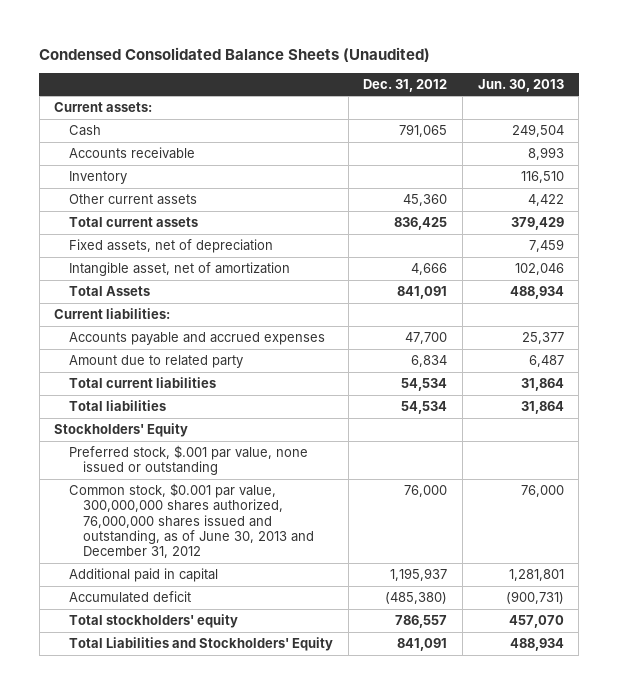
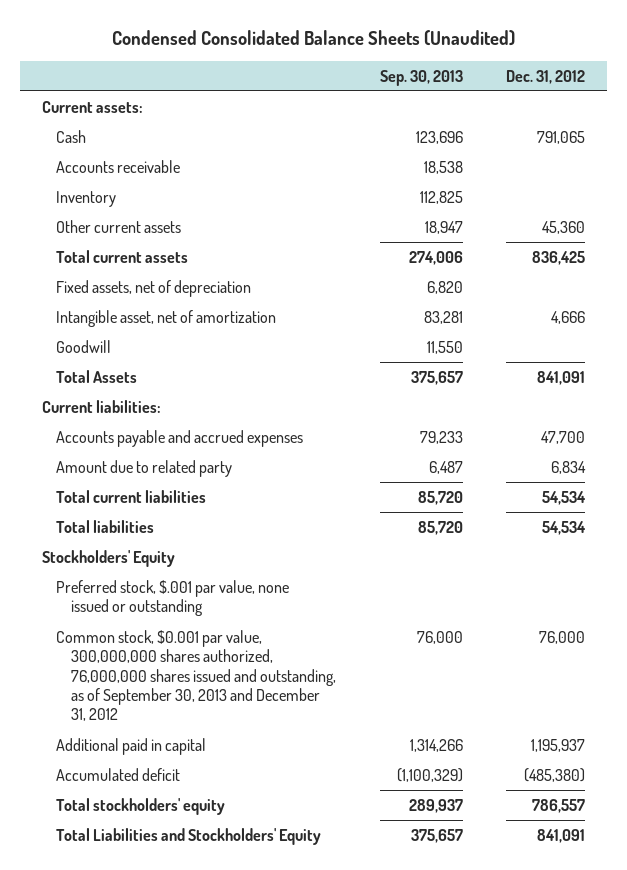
- | Dec. 31, 2012 | Jun. 30, 2013
+ | Sep. 30, 2013 | Dec. 31, 2012
+ Goodwill | 11,550 |
- Common stock, $0.001 par value, 300,000,000 shares authorized, 76,000,000 shares issued and outstanding, as of June 30, 2013 and December 31, 2012 | 76,000 | 76,000
+ Common stock, $0.001 par value, 300,000,000 shares authorized, 76,000,000 shares issued and outstanding, as of September 30, 2013 and December 31, 2012 | 76,000 | 76,000

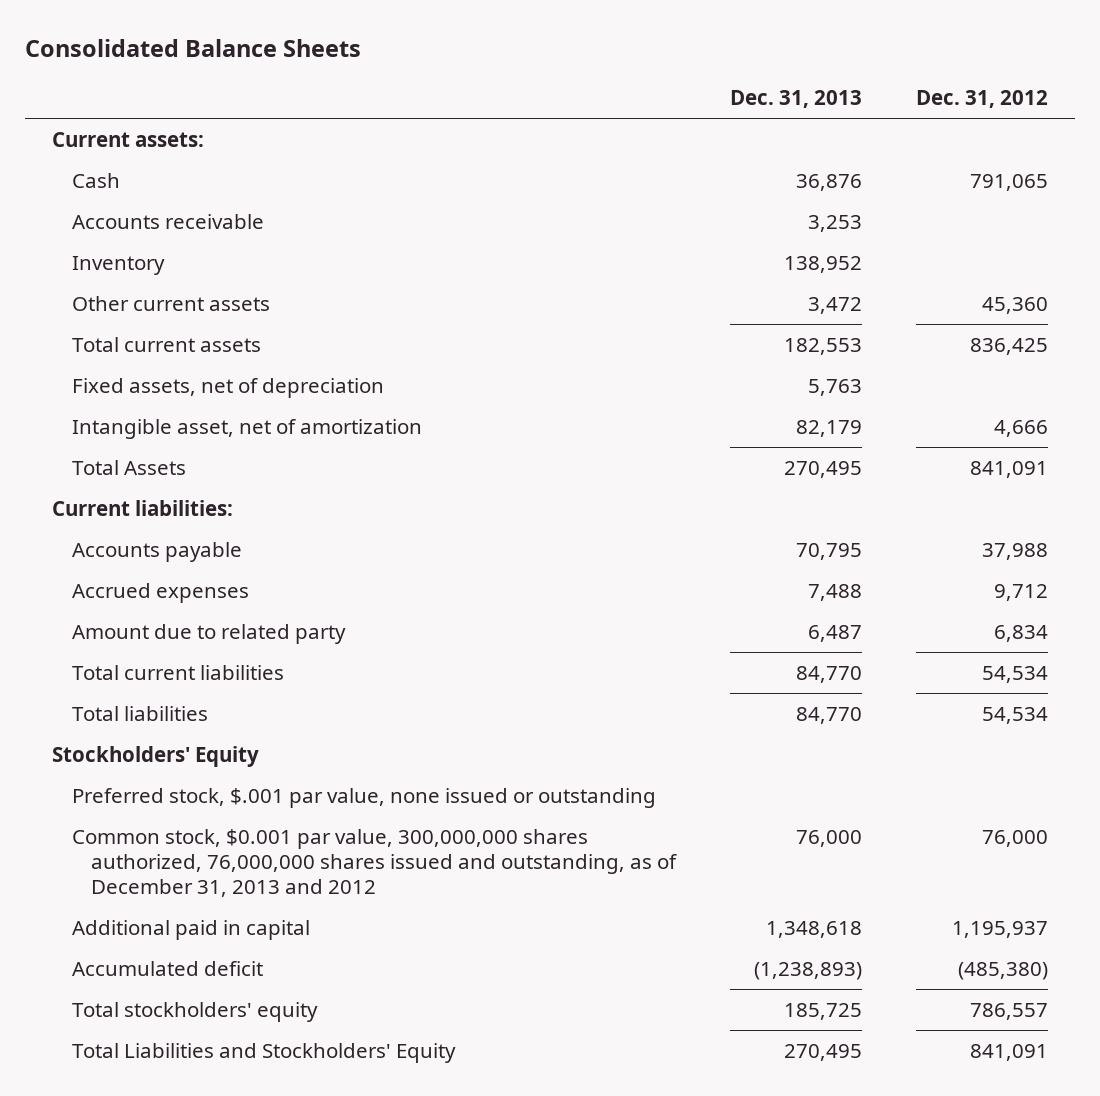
- Condensed Consolidated Balance Sheets (Unaudited)
+ Consolidated Balance Sheets
- | Sep. 30, 2013 | Dec. 31, 2012
+ | Dec. 31, 2013 | Dec. 31, 2012
- Goodwill | 11,550 |
- Accounts payable and accrued expenses | 79,233 | 47,700
+ Accounts payable | 70,795 | 37,988
+ Accrued expenses | 7,488 | 9,712
- Common stock, $0.001 par value, 300,000,000 shares authorized, 76,000,000 shares issued and outstanding, as of September 30, 2013 and December 31, 2012 | 76,000 | 76,000
+ Common stock, $0.001 par value, 300,000,000 shares authorized, 76,000,000 shares issued and outstanding, as of December 31, 2013 and 2012 | 76,000 | 76,000

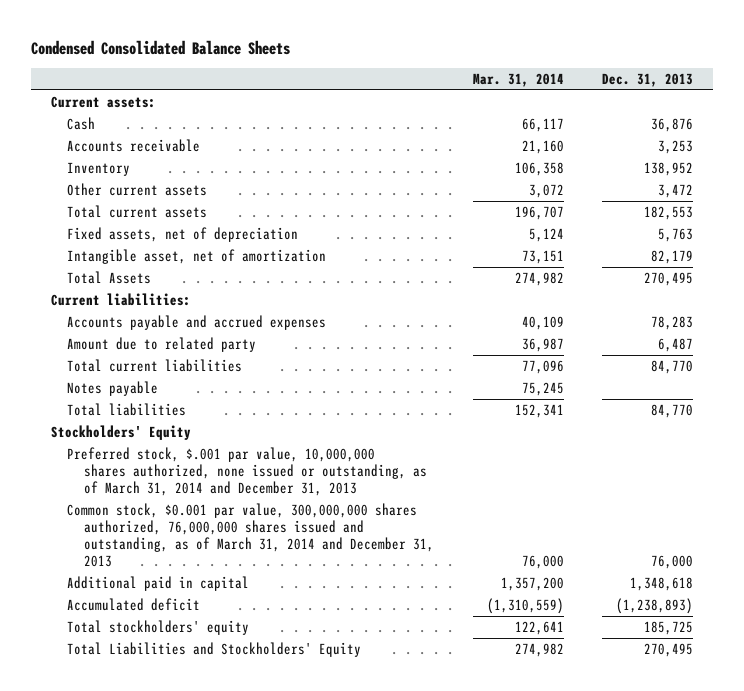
- Consolidated Balance Sheets
+ Condensed Consolidated Balance Sheets
- | Dec. 31, 2013 | Dec. 31, 2012
+ | Mar. 31, 2014 | Dec. 31, 2013
- Accounts payable | 70,795 | 37,988
- Accrued expenses | 7,488 | 9,712
+ Accounts payable and accrued expenses | 40,109 | 78,283
+ Notes payable | 75,245 |
- Preferred stock, $.001 par value, none issued or outstanding
- Common stock, $0.001 par value, 300,000,000 shares authorized, 76,000,000 shares issued and outstanding, as of December 31, 2013 and 2012 | 76,000 | 76,000
+ Preferred stock, $.001 par value, 10,000,000 shares authorized, none issued or outstanding, as of March 31, 2014 and December 31, 2013
+ Common stock, $0.001 par value, 300,000,000 shares authorized, 76,000,000 shares issued and outstanding, as of March 31, 2014 and December 31, 2013 | 76,000 | 76,000

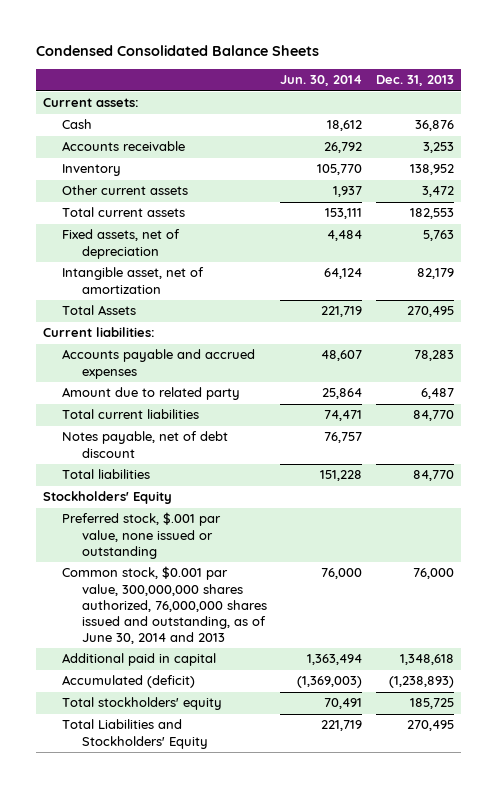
- | Mar. 31, 2014 | Dec. 31, 2013
+ | Jun. 30, 2014 | Dec. 31, 2013
- Notes payable | 75,245 |
+ Notes payable, net of debt discount | 76,757 |
- Preferred stock, $.001 par value, 10,000,000 shares authorized, none issued or outstanding, as of March 31, 2014 and December 31, 2013
- Common stock, $0.001 par value, 300,000,000 shares authorized, 76,000,000 shares issued and outstanding, as of March 31, 2014 and December 31, 2013 | 76,000 | 76,000
+ Preferred stock, $.001 par value, none issued or outstanding
+ Common stock, $0.001 par value, 300,000,000 shares authorized, 76,000,000 shares issued and outstanding, as of June 30, 2014 and 2013 | 76,000 | 76,000
- Accumulated deficit | (1,310,559) | (1,238,893)
+ Accumulated (deficit) | (1,369,003) | (1,238,893)

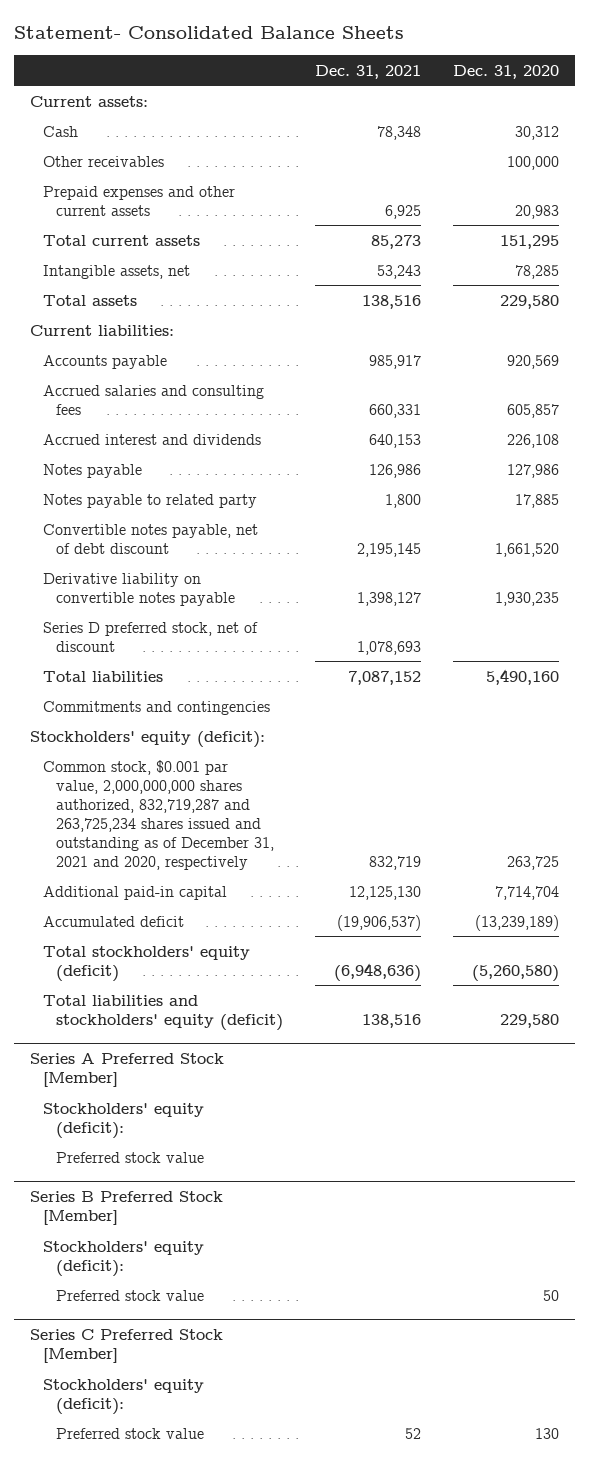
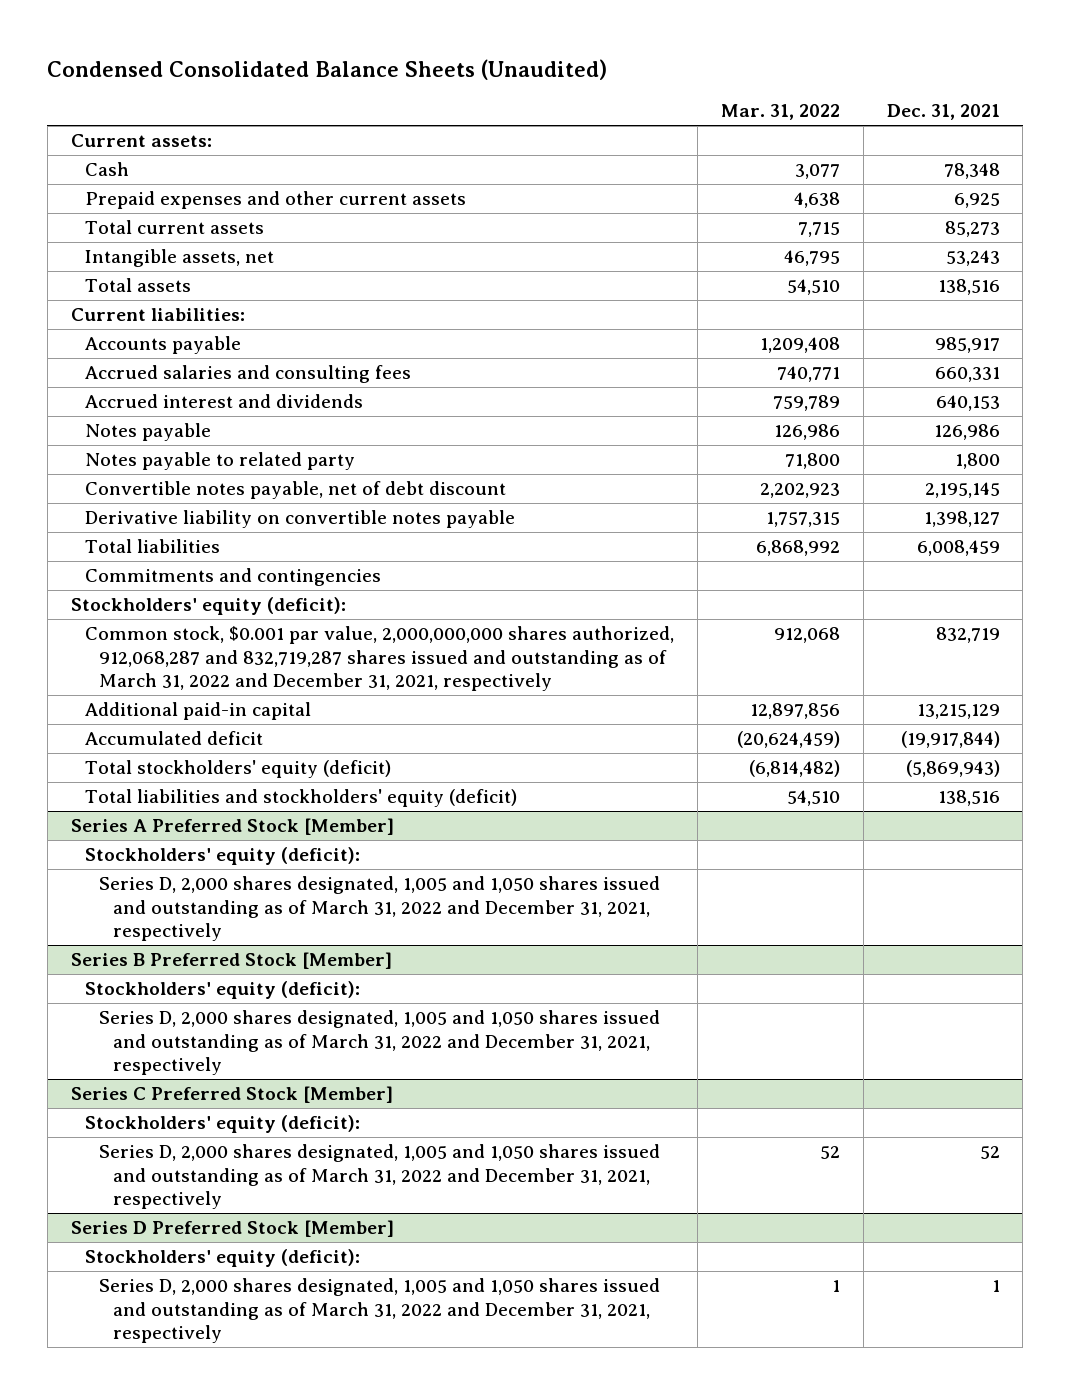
- Statement- Consolidated Balance Sheets
+ Condensed Consolidated Balance Sheets (Unaudited)
- | Dec. 31, 2021 | Dec. 31, 2020
+ | Mar. 31, 2022 | Dec. 31, 2021
- Other receivables | | 100,000
- Series D preferred stock, net of discount | 1,078,693 |
- Total liabilities | 7,087,152 | 5,490,160
+ Total liabilities | 6,868,992 | 6,008,459
- Common stock, $0.001 par value, 2,000,000,000 shares authorized, 832,719,287 and 263,725,234 shares issued and outstanding as of December 31, 2021 and 2020, respectively | 832,719 | 263,725
- Additional paid-in capital | 12,125,130 | 7,714,704
- Accumulated deficit | (19,906,537) | (13,239,189)
- Total stockholders' equity (deficit) | (6,948,636) | (5,260,580)
+ Common stock, $0.001 par value, 2,000,000,000 shares authorized, 912,068,287 and 832,719,287 shares issued and outstanding as of March 31, 2022 and December 31, 2021, respectively | 912,068 | 832,719
+ Additional paid-in capital | 12,897,856 | 13,215,129
+ Accumulated deficit | (20,624,459) | (19,917,844)
+ Total stockholders' equity (deficit) | (6,814,482) | (5,869,943)
@ Series A Preferred Stock [Member]
- Preferred stock value
+ Series D, 2,000 shares designated, 1,005 and 1,050 shares issued and outstanding as of March 31, 2022 and December 31, 2021, respectively
@ Series B Preferred Stock [Member]
- Preferred stock value | | 50
+ Series D, 2,000 shares designated, 1,005 and 1,050 shares issued and outstanding as of March 31, 2022 and December 31, 2021, respectively
@ Series C Preferred Stock [Member]
- Preferred stock value | 52 | 130
+ Series D, 2,000 shares designated, 1,005 and 1,050 shares issued and outstanding as of March 31, 2022 and December 31, 2021, respectively | 52 | 52
+ Series D Preferred Stock [Member]
+ Stockholders' equity (deficit):
+ Series D, 2,000 shares designated, 1,005 and 1,050 shares issued and outstanding as of March 31, 2022 and December 31, 2021, respectively | 1 | 1

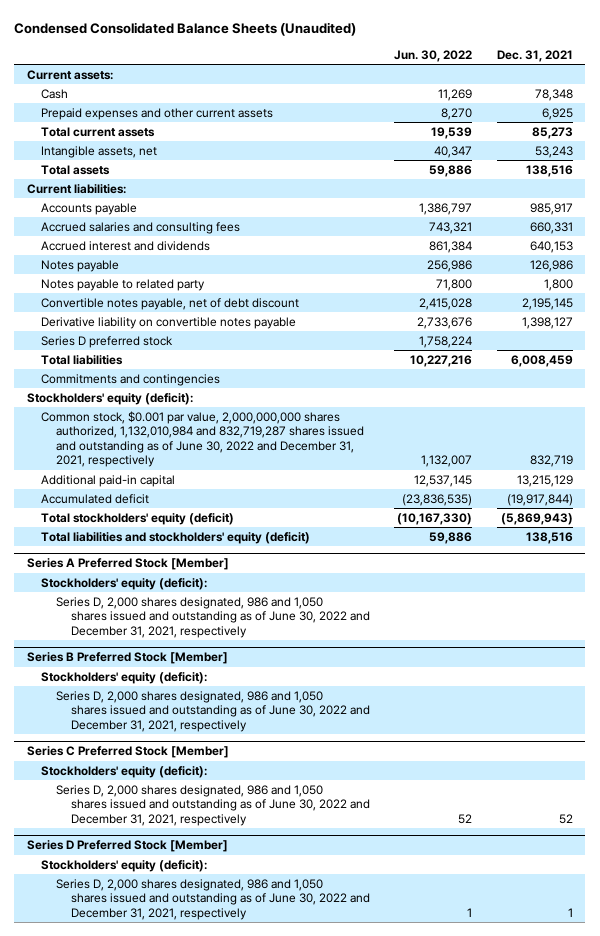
- | Mar. 31, 2022 | Dec. 31, 2021
+ | Jun. 30, 2022 | Dec. 31, 2021
+ Series D preferred stock | 1,758,224 |
- Common stock, $0.001 par value, 2,000,000,000 shares authorized, 912,068,287 and 832,719,287 shares issued and outstanding as of March 31, 2022 and December 31, 2021, respectively | 912,068 | 832,719
+ Common stock, $0.001 par value, 2,000,000,000 shares authorized, 1,132,010,984 and 832,719,287 shares issued and outstanding as of June 30, 2022 and December 31, 2021, respectively | 1,132,007 | 832,719
@ Series A Preferred Stock [Member]
- Series D, 2,000 shares designated, 1,005 and 1,050 shares issued and outstanding as of March 31, 2022 and December 31, 2021, respectively
+ Series D, 2,000 shares designated, 986 and 1,050 shares issued and outstanding as of June 30, 2022 and December 31, 2021, respectively
@ Series B Preferred Stock [Member]
- Series D, 2,000 shares designated, 1,005 and 1,050 shares issued and outstanding as of March 31, 2022 and December 31, 2021, respectively
+ Series D, 2,000 shares designated, 986 and 1,050 shares issued and outstanding as of June 30, 2022 and December 31, 2021, respectively
@ Series C Preferred Stock [Member]
- Series D, 2,000 shares designated, 1,005 and 1,050 shares issued and outstanding as of March 31, 2022 and December 31, 2021, respectively | 52 | 52
+ Series D, 2,000 shares designated, 986 and 1,050 shares issued and outstanding as of June 30, 2022 and December 31, 2021, respectively | 52 | 52
@ Series D Preferred Stock [Member]
- Series D, 2,000 shares designated, 1,005 and 1,050 shares issued and outstanding as of March 31, 2022 and December 31, 2021, respectively | 1 | 1
+ Series D, 2,000 shares designated, 986 and 1,050 shares issued and outstanding as of June 30, 2022 and December 31, 2021, respectively | 1 | 1

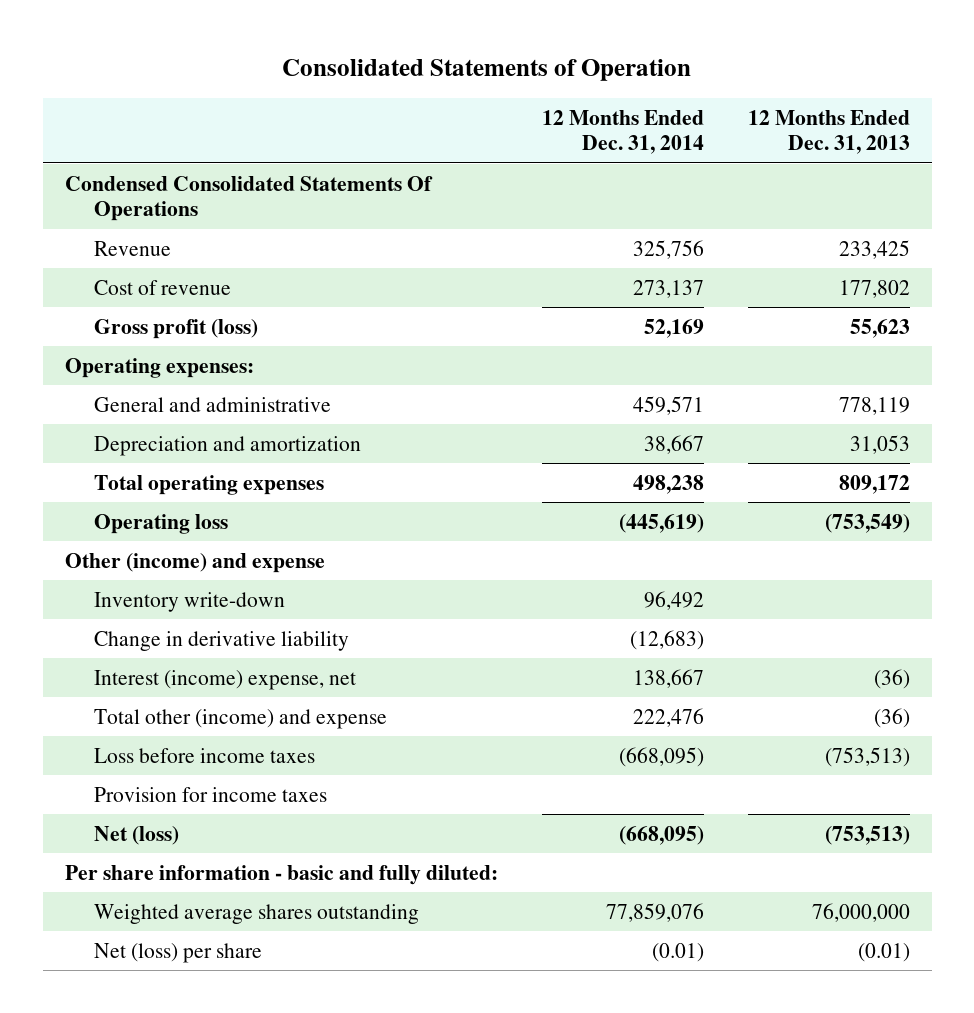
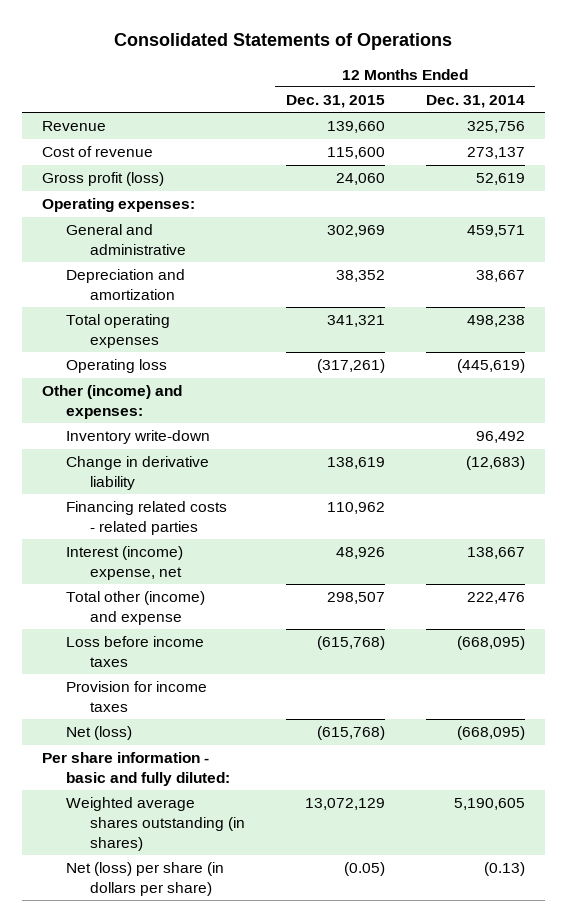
- Consolidated Statements of Operation
+ Consolidated Statements of Operations
- | 12 Months Ended Dec. 31, 2014 | 12 Months Ended Dec. 31, 2013
+ | 12 Months Ended Dec. 31, 2015 | 12 Months Ended Dec. 31, 2014
- Condensed Consolidated Statements Of Operations
- Gross profit (loss) | 52,169 | 55,623
+ Gross profit (loss) | 24,060 | 52,619
- Other (income) and expense
+ Other (income) and expenses:
+ Financing related costs - related parties | 110,962 |
- Weighted average shares outstanding | 77,859,076 | 76,000,000
- Net (loss) per share | (0.01) | (0.01)
+ Weighted average shares outstanding (in shares) | 13,072,129 | 5,190,605
+ Net (loss) per share (in dollars per share) | (0.05) | (0.13)

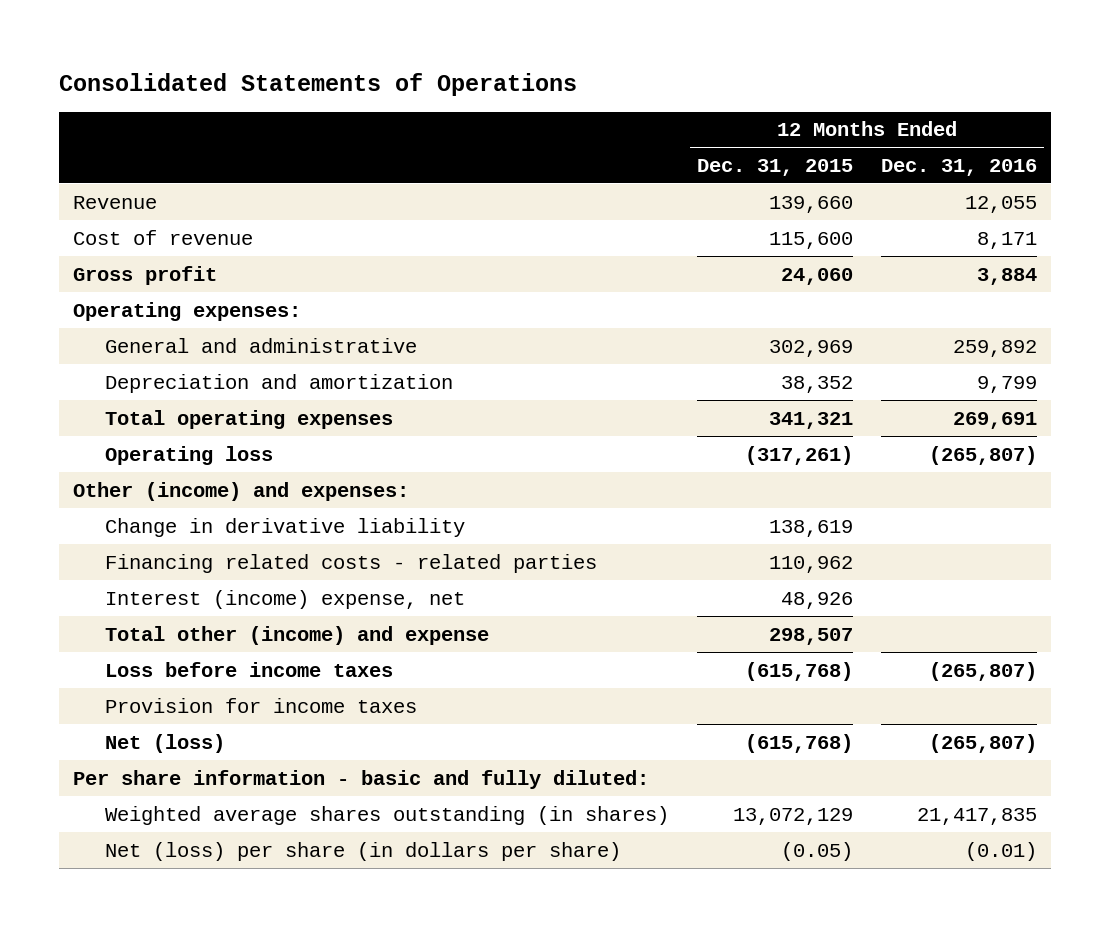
- | 12 Months Ended Dec. 31, 2015 | 12 Months Ended Dec. 31, 2014
+ | 12 Months Ended Dec. 31, 2015 | 12 Months Ended Dec. 31, 2016
- Gross profit (loss) | 24,060 | 52,619
+ Gross profit | 24,060 | 3,884
- Inventory write-down | | 96,492

